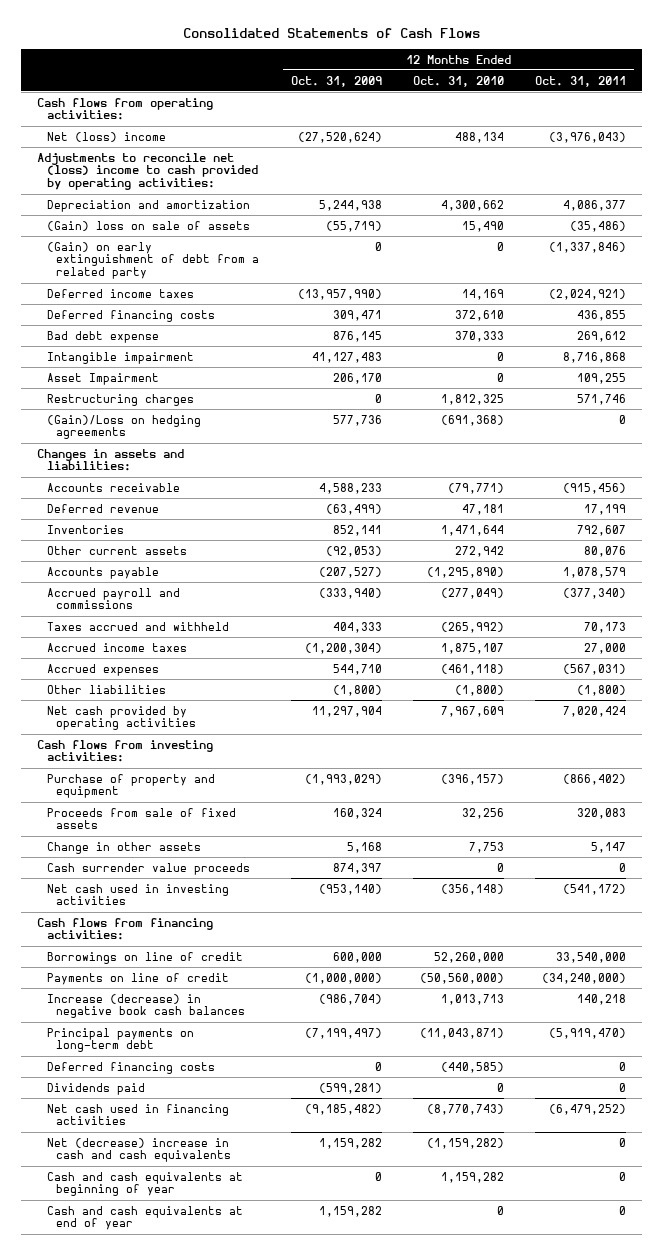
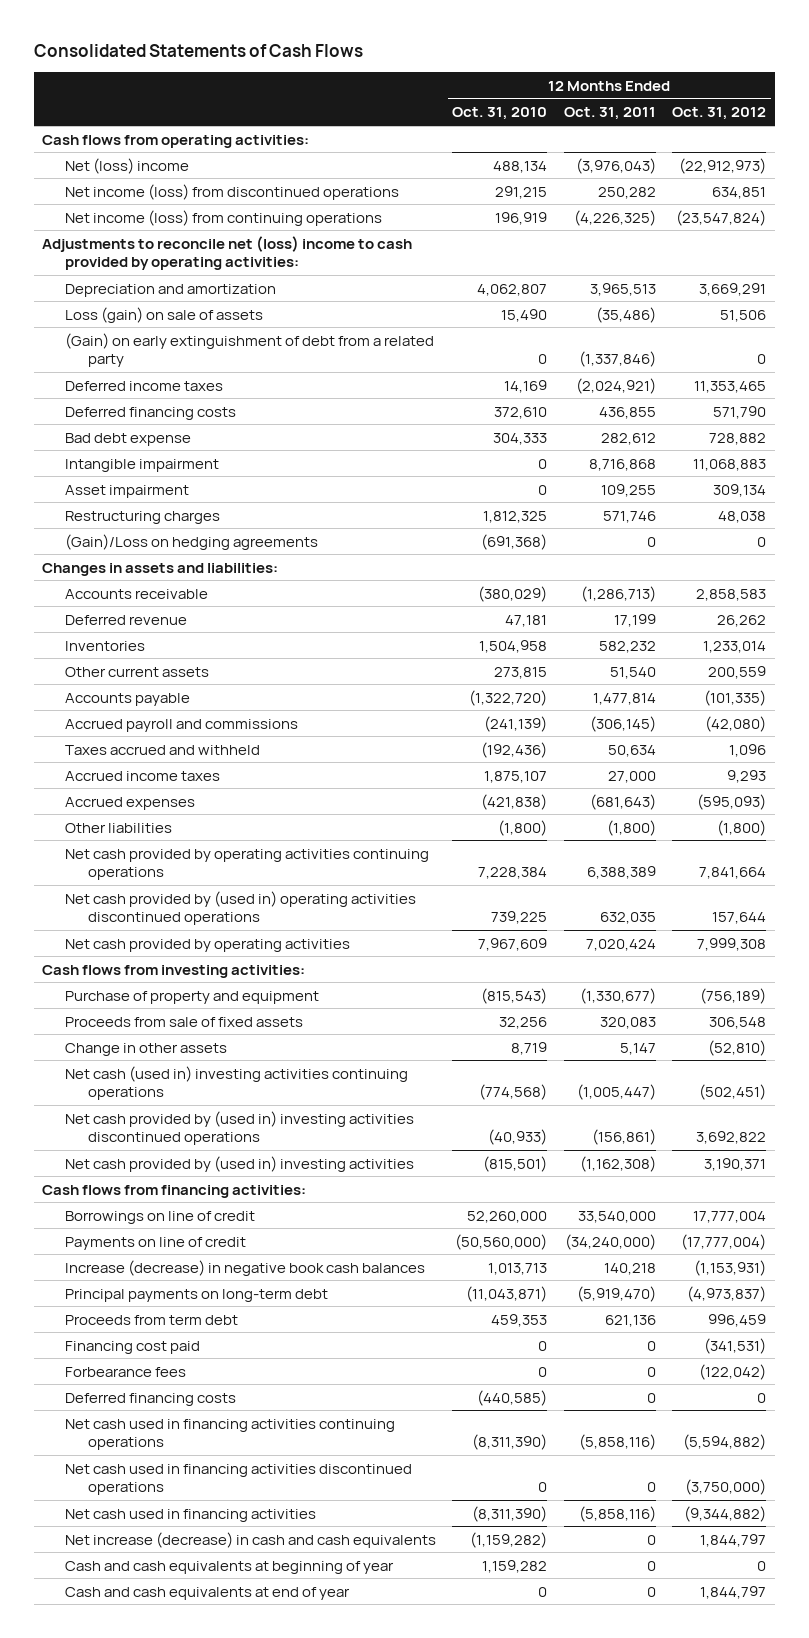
- | 12 Months Ended Oct. 31, 2009 | 12 Months Ended Oct. 31, 2010 | 12 Months Ended Oct. 31, 2011
+ | 12 Months Ended Oct. 31, 2010 | 12 Months Ended Oct. 31, 2011 | 12 Months Ended Oct. 31, 2012
+ Net income (loss) from discontinued operations | 291,215 | 250,282 | 634,851
+ Net income (loss) from continuing operations | 196,919 | (4,226,325) | (23,547,824)
- Depreciation and amortization | 5,244,938 | 4,300,662 | 4,086,377
- (Gain) loss on sale of assets | (55,719) | 15,490 | (35,486)
+ Depreciation and amortization | 4,062,807 | 3,965,513 | 3,669,291
+ Loss (gain) on sale of assets | 15,490 | (35,486) | 51,506
- Bad debt expense | 876,145 | 370,333 | 269,612
+ Bad debt expense | 304,333 | 282,612 | 728,882
- Asset Impairment | 206,170 | 0 | 109,255
+ Asset impairment | 0 | 109,255 | 309,134
- Accounts receivable | 4,588,233 | (79,771) | (915,456)
+ Accounts receivable | (380,029) | (1,286,713) | 2,858,583
- Inventories | 852,141 | 1,471,644 | 792,607
- Other current assets | (92,053) | 272,942 | 80,076
- Accounts payable | (207,527) | (1,295,890) | 1,078,579
- Accrued payroll and commissions | (333,940) | (277,049) | (377,340)
- Taxes accrued and withheld | 404,333 | (265,992) | 70,173
+ Inventories | 1,504,958 | 582,232 | 1,233,014
+ Other current assets | 273,815 | 51,540 | 200,559
+ Accounts payable | (1,322,720) | 1,477,814 | (101,335)
+ Accrued payroll and commissions | (241,139) | (306,145) | (42,080)
+ Taxes accrued and withheld | (192,436) | 50,634 | 1,096
- Accrued expenses | 544,710 | (461,118) | (567,031)
+ Accrued expenses | (421,838) | (681,643) | (595,093)
+ Net cash provided by operating activities continuing operations | 7,228,384 | 6,388,389 | 7,841,664
+ Net cash provided by (used in) operating activities discontinued operations | 739,225 | 632,035 | 157,644
- Purchase of property and equipment | (1,993,029) | (396,157) | (866,402)
+ Purchase of property and equipment | (815,543) | (1,330,677) | (756,189)
- Change in other assets | 5,168 | 7,753 | 5,147
- Cash surrender value proceeds | 874,397 | 0 | 0
- Net cash used in investing activities | (953,140) | (356,148) | (541,172)
+ Change in other assets | 8,719 | 5,147 | (52,810)
+ Net cash (used in) investing activities continuing operations | (774,568) | (1,005,447) | (502,451)
+ Net cash provided by (used in) investing activities discontinued operations | (40,933) | (156,861) | 3,692,822
+ Net cash provided by (used in) investing activities | (815,501) | (1,162,308) | 3,190,371
+ Proceeds from term debt | 459,353 | 621,136 | 996,459
+ Financing cost paid | 0 | 0 | (341,531)
+ Forbearance fees | 0 | 0 | (122,042)
- Dividends paid | (599,281) | 0 | 0
- Net cash used in financing activities | (9,185,482) | (8,770,743) | (6,479,252)
- Net (decrease) increase in cash and cash equivalents | 1,159,282 | (1,159,282) | 0
+ Net cash used in financing activities continuing operations | (8,311,390) | (5,858,116) | (5,594,882)
+ Net cash used in financing activities discontinued operations | 0 | 0 | (3,750,000)
+ Net cash used in financing activities | (8,311,390) | (5,858,116) | (9,344,882)
+ Net increase (decrease) in cash and cash equivalents | (1,159,282) | 0 | 1,844,797

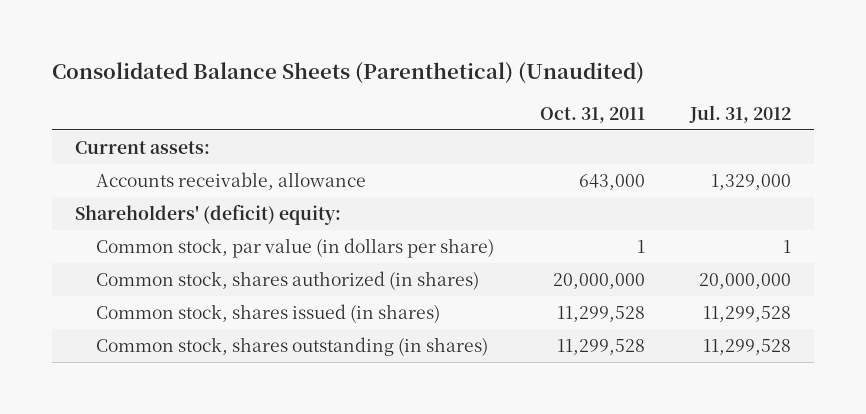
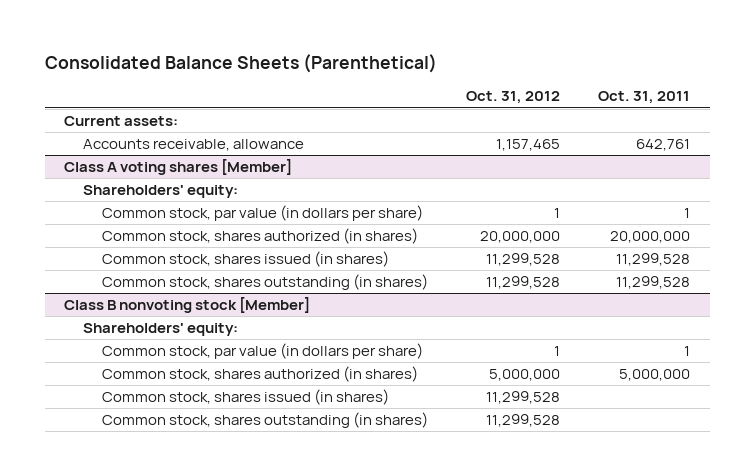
- Consolidated Balance Sheets (Parenthetical) (Unaudited)
+ Consolidated Balance Sheets (Parenthetical)
- | Oct. 31, 2011 | Jul. 31, 2012
+ | Oct. 31, 2012 | Oct. 31, 2011
- Accounts receivable, allowance | 643,000 | 1,329,000
- Shareholders' (deficit) equity:
+ Accounts receivable, allowance | 1,157,465 | 642,761
+ Class A voting shares [Member]
+ Shareholders' equity:
+ Class B nonvoting stock [Member]
+ Shareholders' equity:
+ Common stock, par value (in dollars per share) | 1 | 1
+ Common stock, shares authorized (in shares) | 5,000,000 | 5,000,000
+ Common stock, shares issued (in shares) | 11,299,528 |
+ Common stock, shares outstanding (in shares) | 11,299,528 |

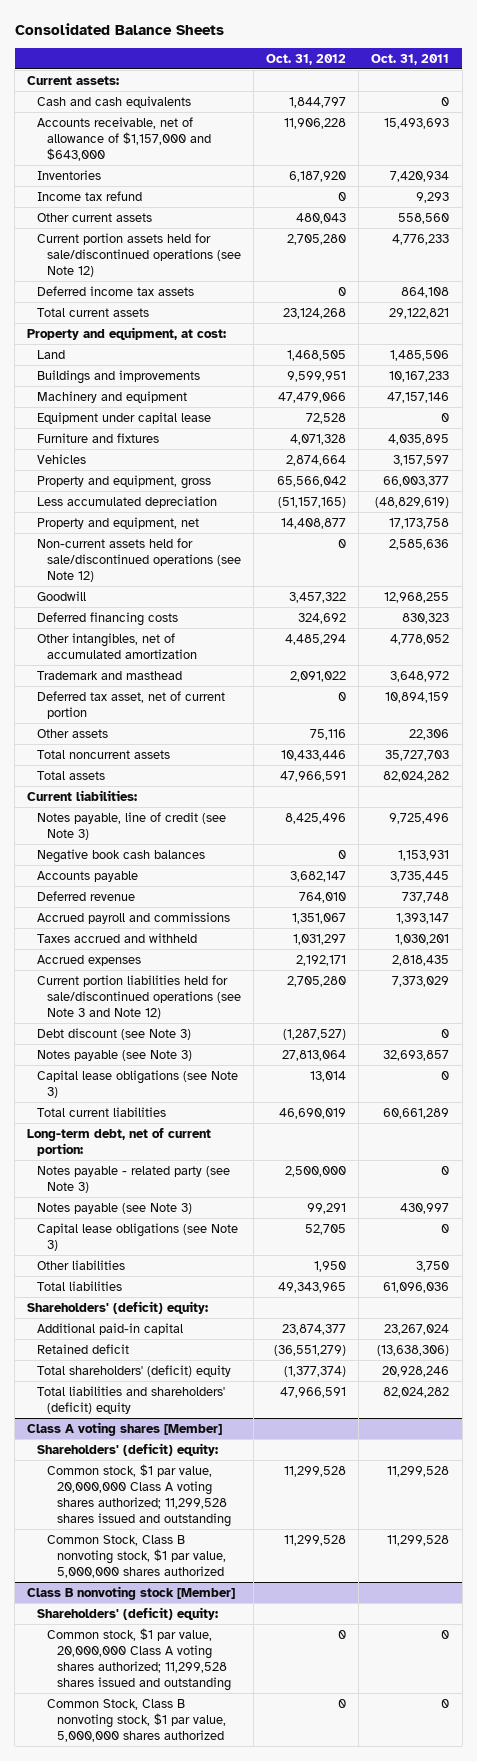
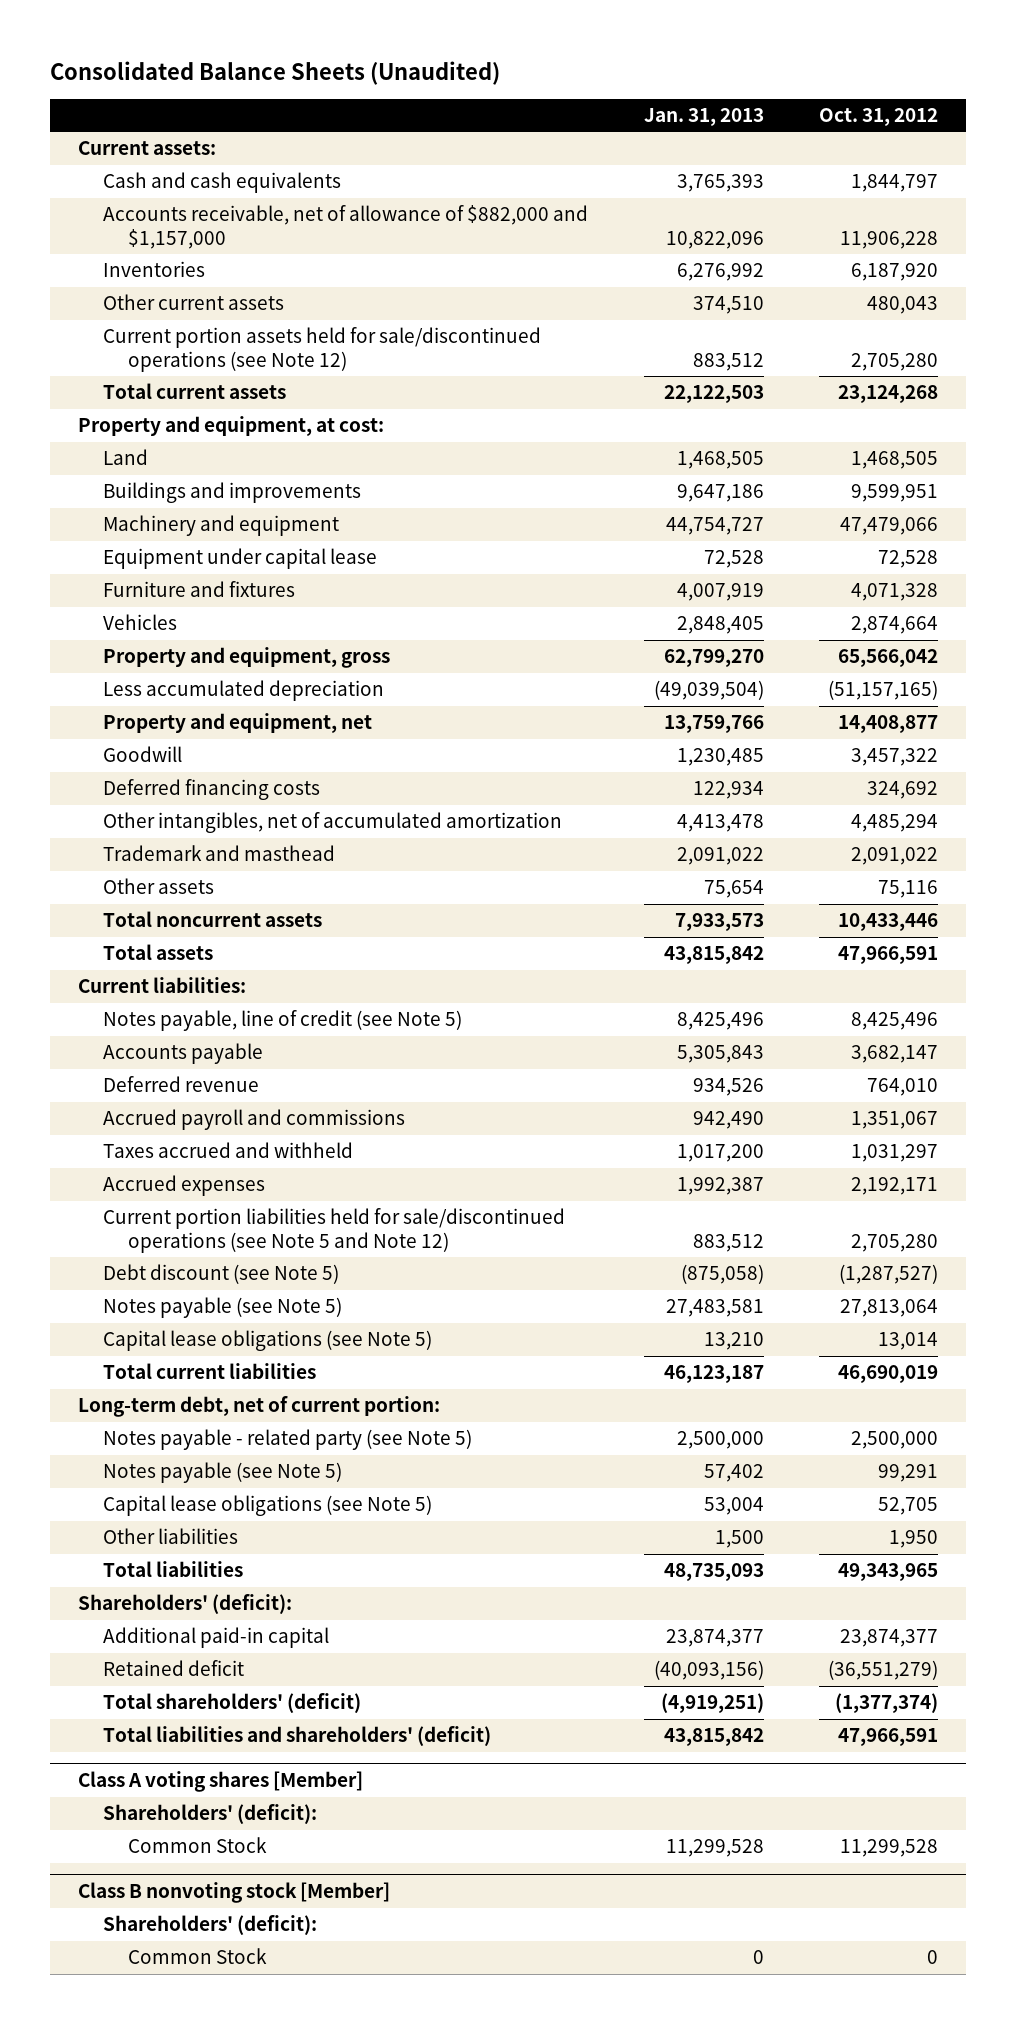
- Consolidated Balance Sheets
+ Consolidated Balance Sheets (Unaudited)
- | Oct. 31, 2012 | Oct. 31, 2011
+ | Jan. 31, 2013 | Oct. 31, 2012
- Accounts receivable, net of allowance of $1,157,000 and $643,000 | 11,906,228 | 15,493,693
+ Accounts receivable, net of allowance of $882,000 and $1,157,000 | 10,822,096 | 11,906,228
- Income tax refund | 0 | 9,293
- Deferred income tax assets | 0 | 864,108
- Non-current assets held for sale/discontinued operations (see Note 12) | 0 | 2,585,636
- Deferred tax asset, net of current portion | 0 | 10,894,159
- Notes payable, line of credit (see Note 3) | 8,425,496 | 9,725,496
- Negative book cash balances | 0 | 1,153,931
+ Notes payable, line of credit (see Note 5) | 8,425,496 | 8,425,496
- Current portion liabilities held for sale/discontinued operations (see Note 3 and Note 12) | 2,705,280 | 7,373,029
- Debt discount (see Note 3) | (1,287,527) | 0
- Notes payable (see Note 3) | 27,813,064 | 32,693,857
- Capital lease obligations (see Note 3) | 13,014 | 0
+ Current portion liabilities held for sale/discontinued operations (see Note 5 and Note 12) | 883,512 | 2,705,280
+ Debt discount (see Note 5) | (875,058) | (1,287,527)
+ Notes payable (see Note 5) | 27,483,581 | 27,813,064
+ Capital lease obligations (see Note 5) | 13,210 | 13,014
- Notes payable - related party (see Note 3) | 2,500,000 | 0
- Notes payable (see Note 3) | 99,291 | 430,997
- Capital lease obligations (see Note 3) | 52,705 | 0
+ Notes payable - related party (see Note 5) | 2,500,000 | 2,500,000
+ Notes payable (see Note 5) | 57,402 | 99,291
+ Capital lease obligations (see Note 5) | 53,004 | 52,705
- Shareholders' (deficit) equity:
+ Shareholders' (deficit):
- Total shareholders' (deficit) equity | (1,377,374) | 20,928,246
- Total liabilities and shareholders' (deficit) equity | 47,966,591 | 82,024,282
+ Total shareholders' (deficit) | (4,919,251) | (1,377,374)
+ Total liabilities and shareholders' (deficit) | 43,815,842 | 47,966,591
@ Class A voting shares [Member]
- Shareholders' (deficit) equity:
- Common stock, $1 par value, 20,000,000 Class A voting shares authorized; 11,299,528 shares issued and outstanding | 11,299,528 | 11,299,528
- Common Stock, Class B nonvoting stock, $1 par value, 5,000,000 shares authorized | 11,299,528 | 11,299,528
+ Shareholders' (deficit):
+ Common Stock | 11,299,528 | 11,299,528
@ Class B nonvoting stock [Member]
- Shareholders' (deficit) equity:
- Common stock, $1 par value, 20,000,000 Class A voting shares authorized; 11,299,528 shares issued and outstanding | 0 | 0
- Common Stock, Class B nonvoting stock, $1 par value, 5,000,000 shares authorized | 0 | 0
+ Shareholders' (deficit):
+ Common Stock | 0 | 0

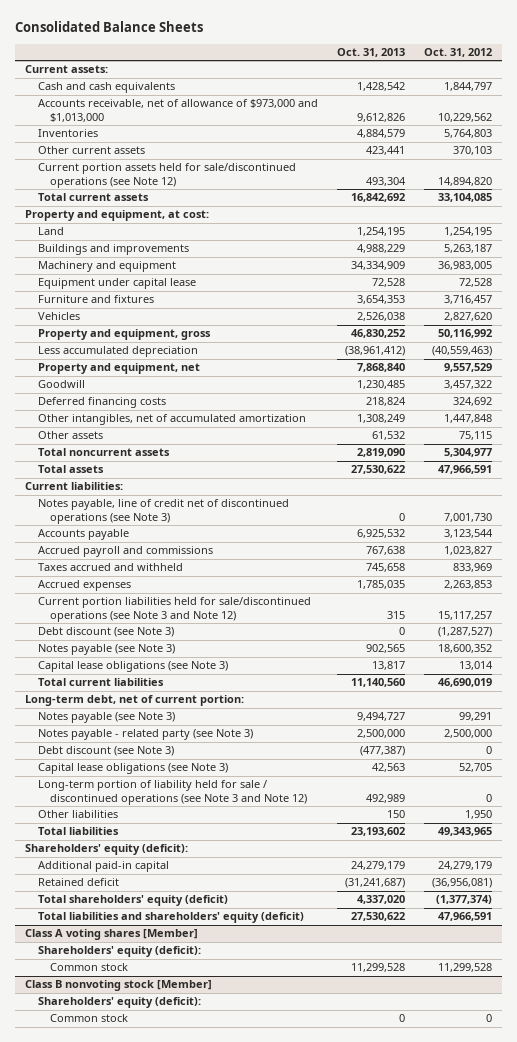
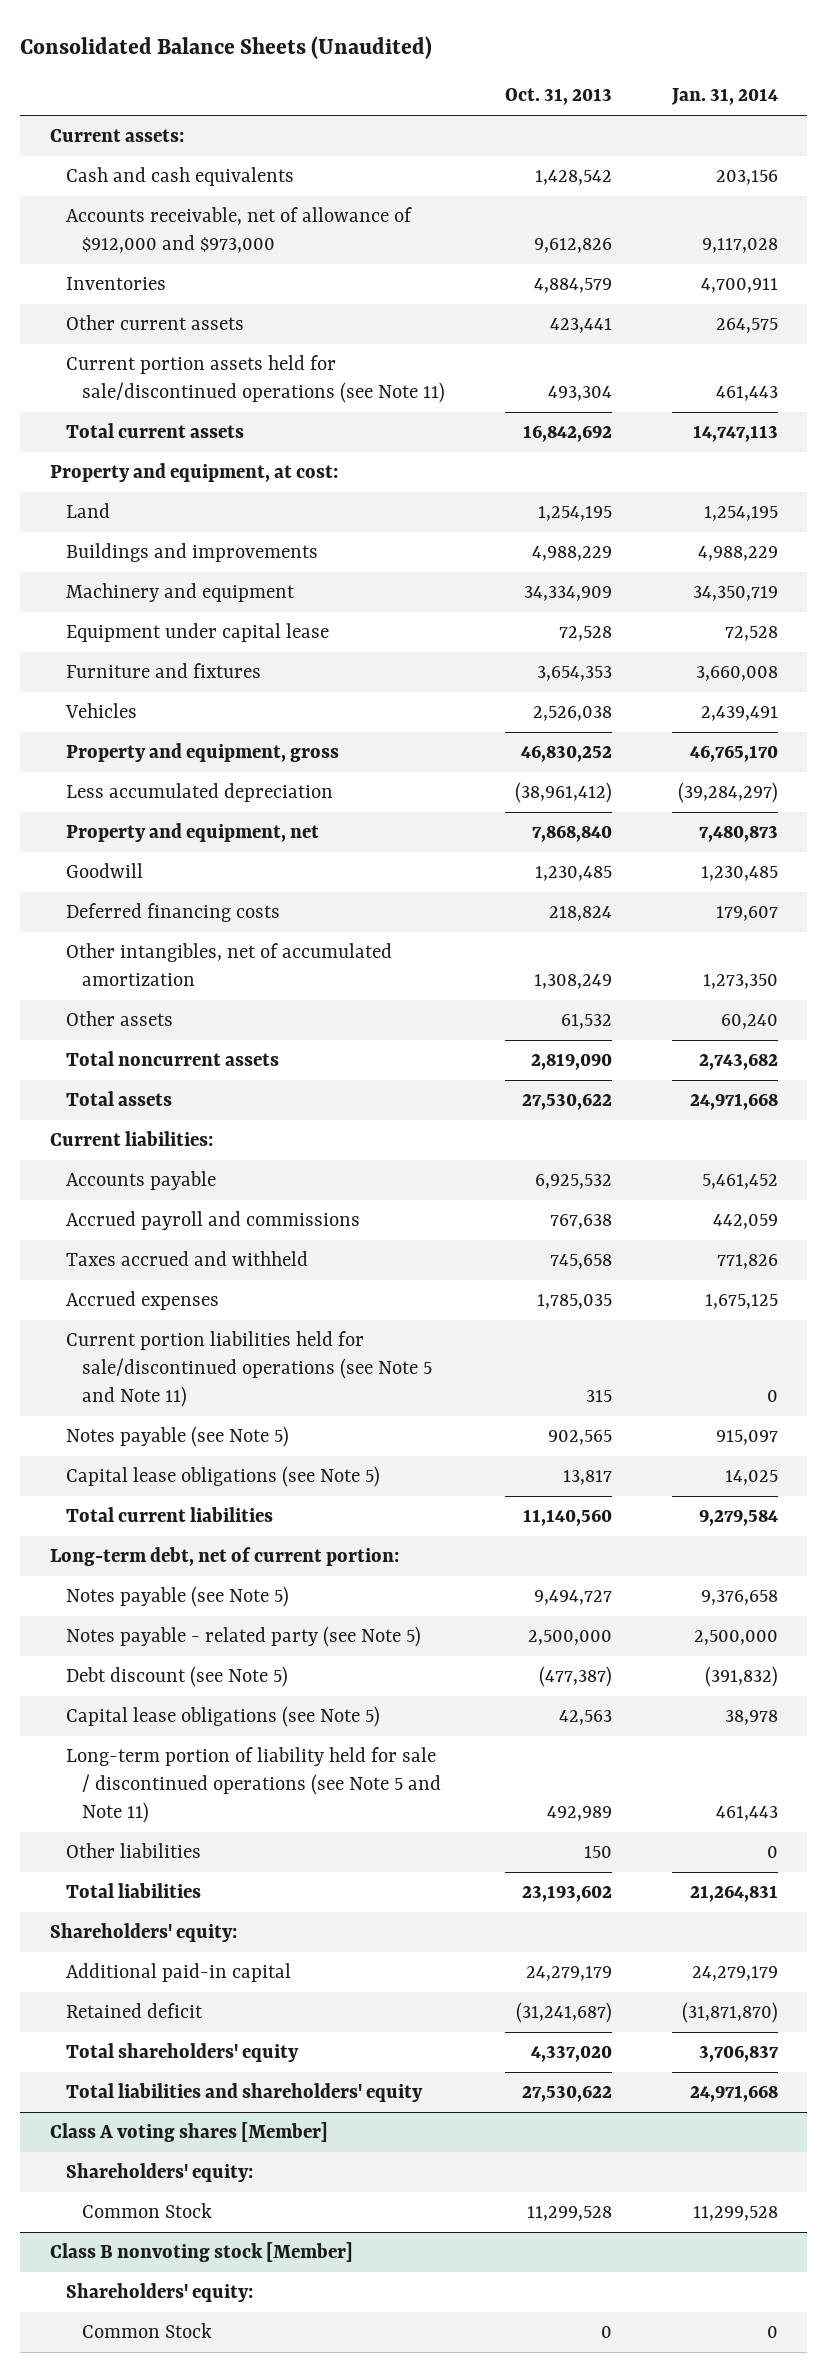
- Consolidated Balance Sheets
+ Consolidated Balance Sheets (Unaudited)
- | Oct. 31, 2013 | Oct. 31, 2012
+ | Oct. 31, 2013 | Jan. 31, 2014
- Accounts receivable, net of allowance of $973,000 and $1,013,000 | 9,612,826 | 10,229,562
+ Accounts receivable, net of allowance of $912,000 and $973,000 | 9,612,826 | 9,117,028
- Current portion assets held for sale/discontinued operations (see Note 12) | 493,304 | 14,894,820
+ Current portion assets held for sale/discontinued operations (see Note 11) | 493,304 | 461,443
- Notes payable, line of credit net of discontinued operations (see Note 3) | 0 | 7,001,730
- Current portion liabilities held for sale/discontinued operations (see Note 3 and Note 12) | 315 | 15,117,257
- Debt discount (see Note 3) | 0 | (1,287,527)
- Notes payable (see Note 3) | 902,565 | 18,600,352
- Capital lease obligations (see Note 3) | 13,817 | 13,014
+ Current portion liabilities held for sale/discontinued operations (see Note 5 and Note 11) | 315 | 0
+ Notes payable (see Note 5) | 902,565 | 915,097
+ Capital lease obligations (see Note 5) | 13,817 | 14,025
- Notes payable (see Note 3) | 9,494,727 | 99,291
- Notes payable - related party (see Note 3) | 2,500,000 | 2,500,000
- Debt discount (see Note 3) | (477,387) | 0
- Capital lease obligations (see Note 3) | 42,563 | 52,705
- Long-term portion of liability held for sale / discontinued operations (see Note 3 and Note 12) | 492,989 | 0
+ Notes payable (see Note 5) | 9,494,727 | 9,376,658
+ Notes payable - related party (see Note 5) | 2,500,000 | 2,500,000
+ Debt discount (see Note 5) | (477,387) | (391,832)
+ Capital lease obligations (see Note 5) | 42,563 | 38,978
+ Long-term portion of liability held for sale / discontinued operations (see Note 5 and Note 11) | 492,989 | 461,443
- Shareholders' equity (deficit):
+ Shareholders' equity:
- Total shareholders' equity (deficit) | 4,337,020 | (1,377,374)
- Total liabilities and shareholders' equity (deficit) | 27,530,622 | 47,966,591
+ Total shareholders' equity | 4,337,020 | 3,706,837
+ Total liabilities and shareholders' equity | 27,530,622 | 24,971,668
@ Class A voting shares [Member]
- Shareholders' equity (deficit):
- Common stock | 11,299,528 | 11,299,528
+ Shareholders' equity:
+ Common Stock | 11,299,528 | 11,299,528
@ Class B nonvoting stock [Member]
- Shareholders' equity (deficit):
- Common stock | 0 | 0
+ Shareholders' equity:
+ Common Stock | 0 | 0

